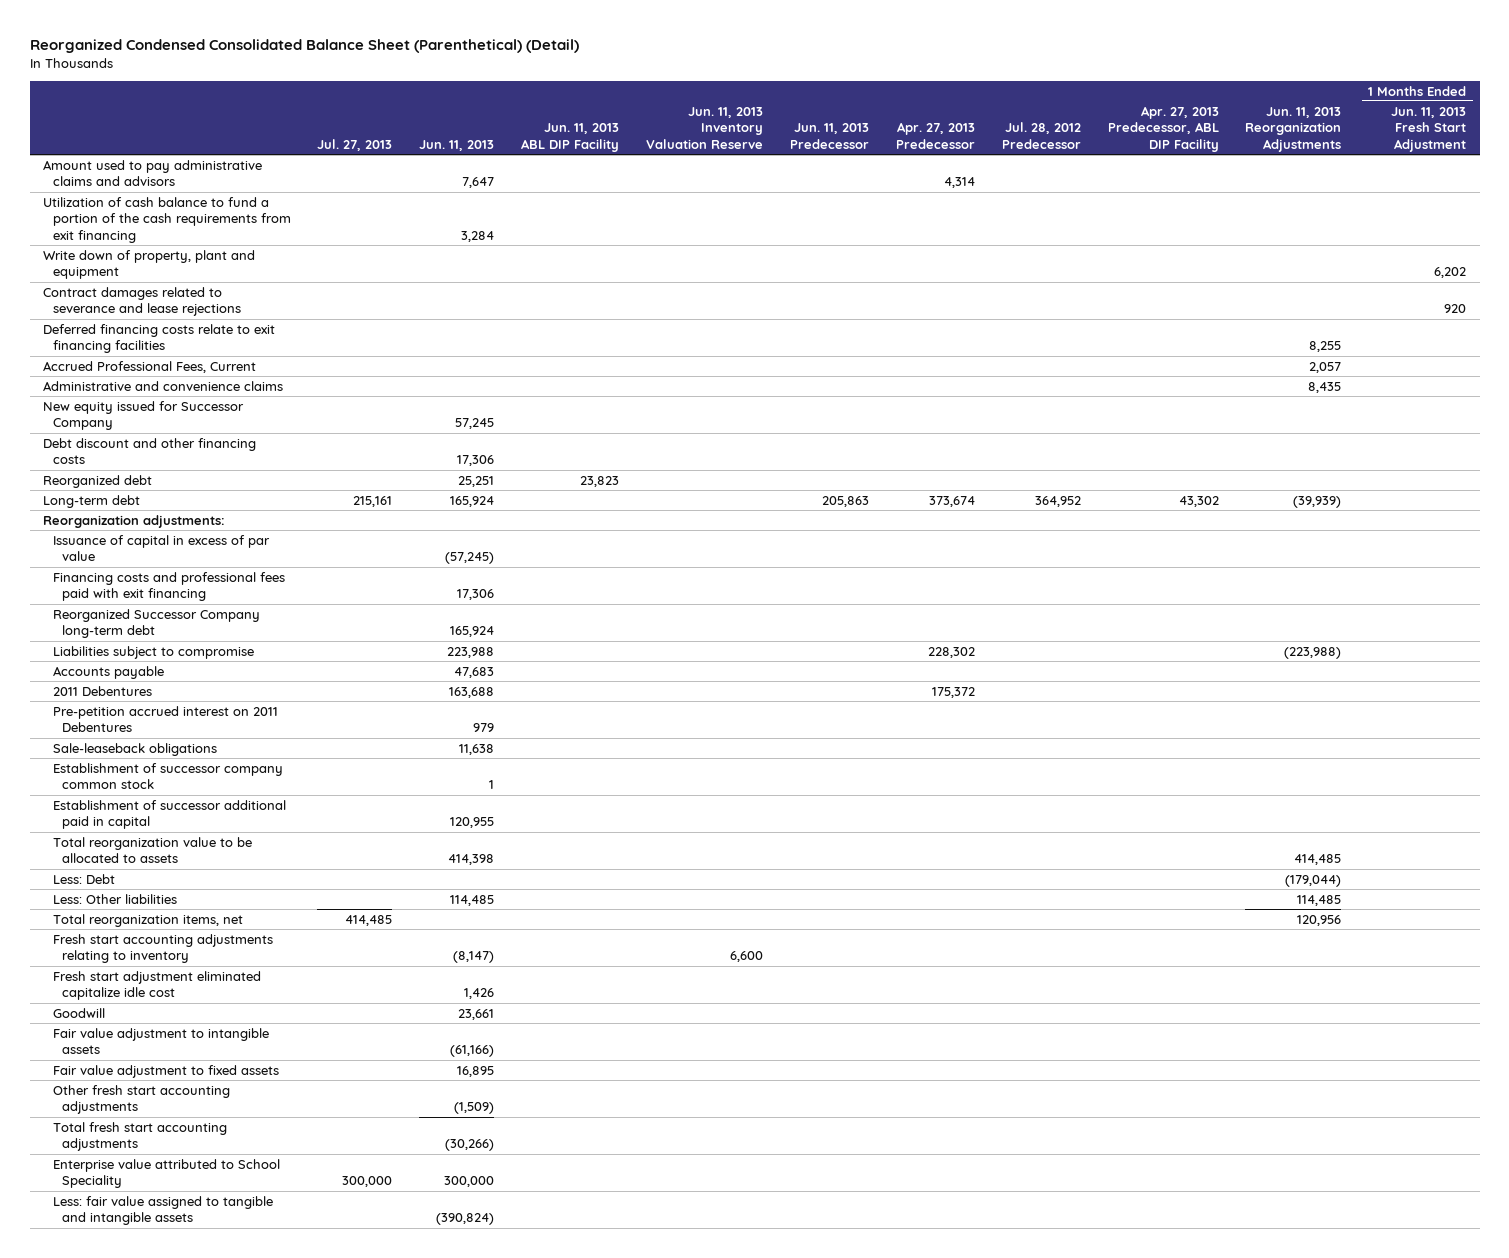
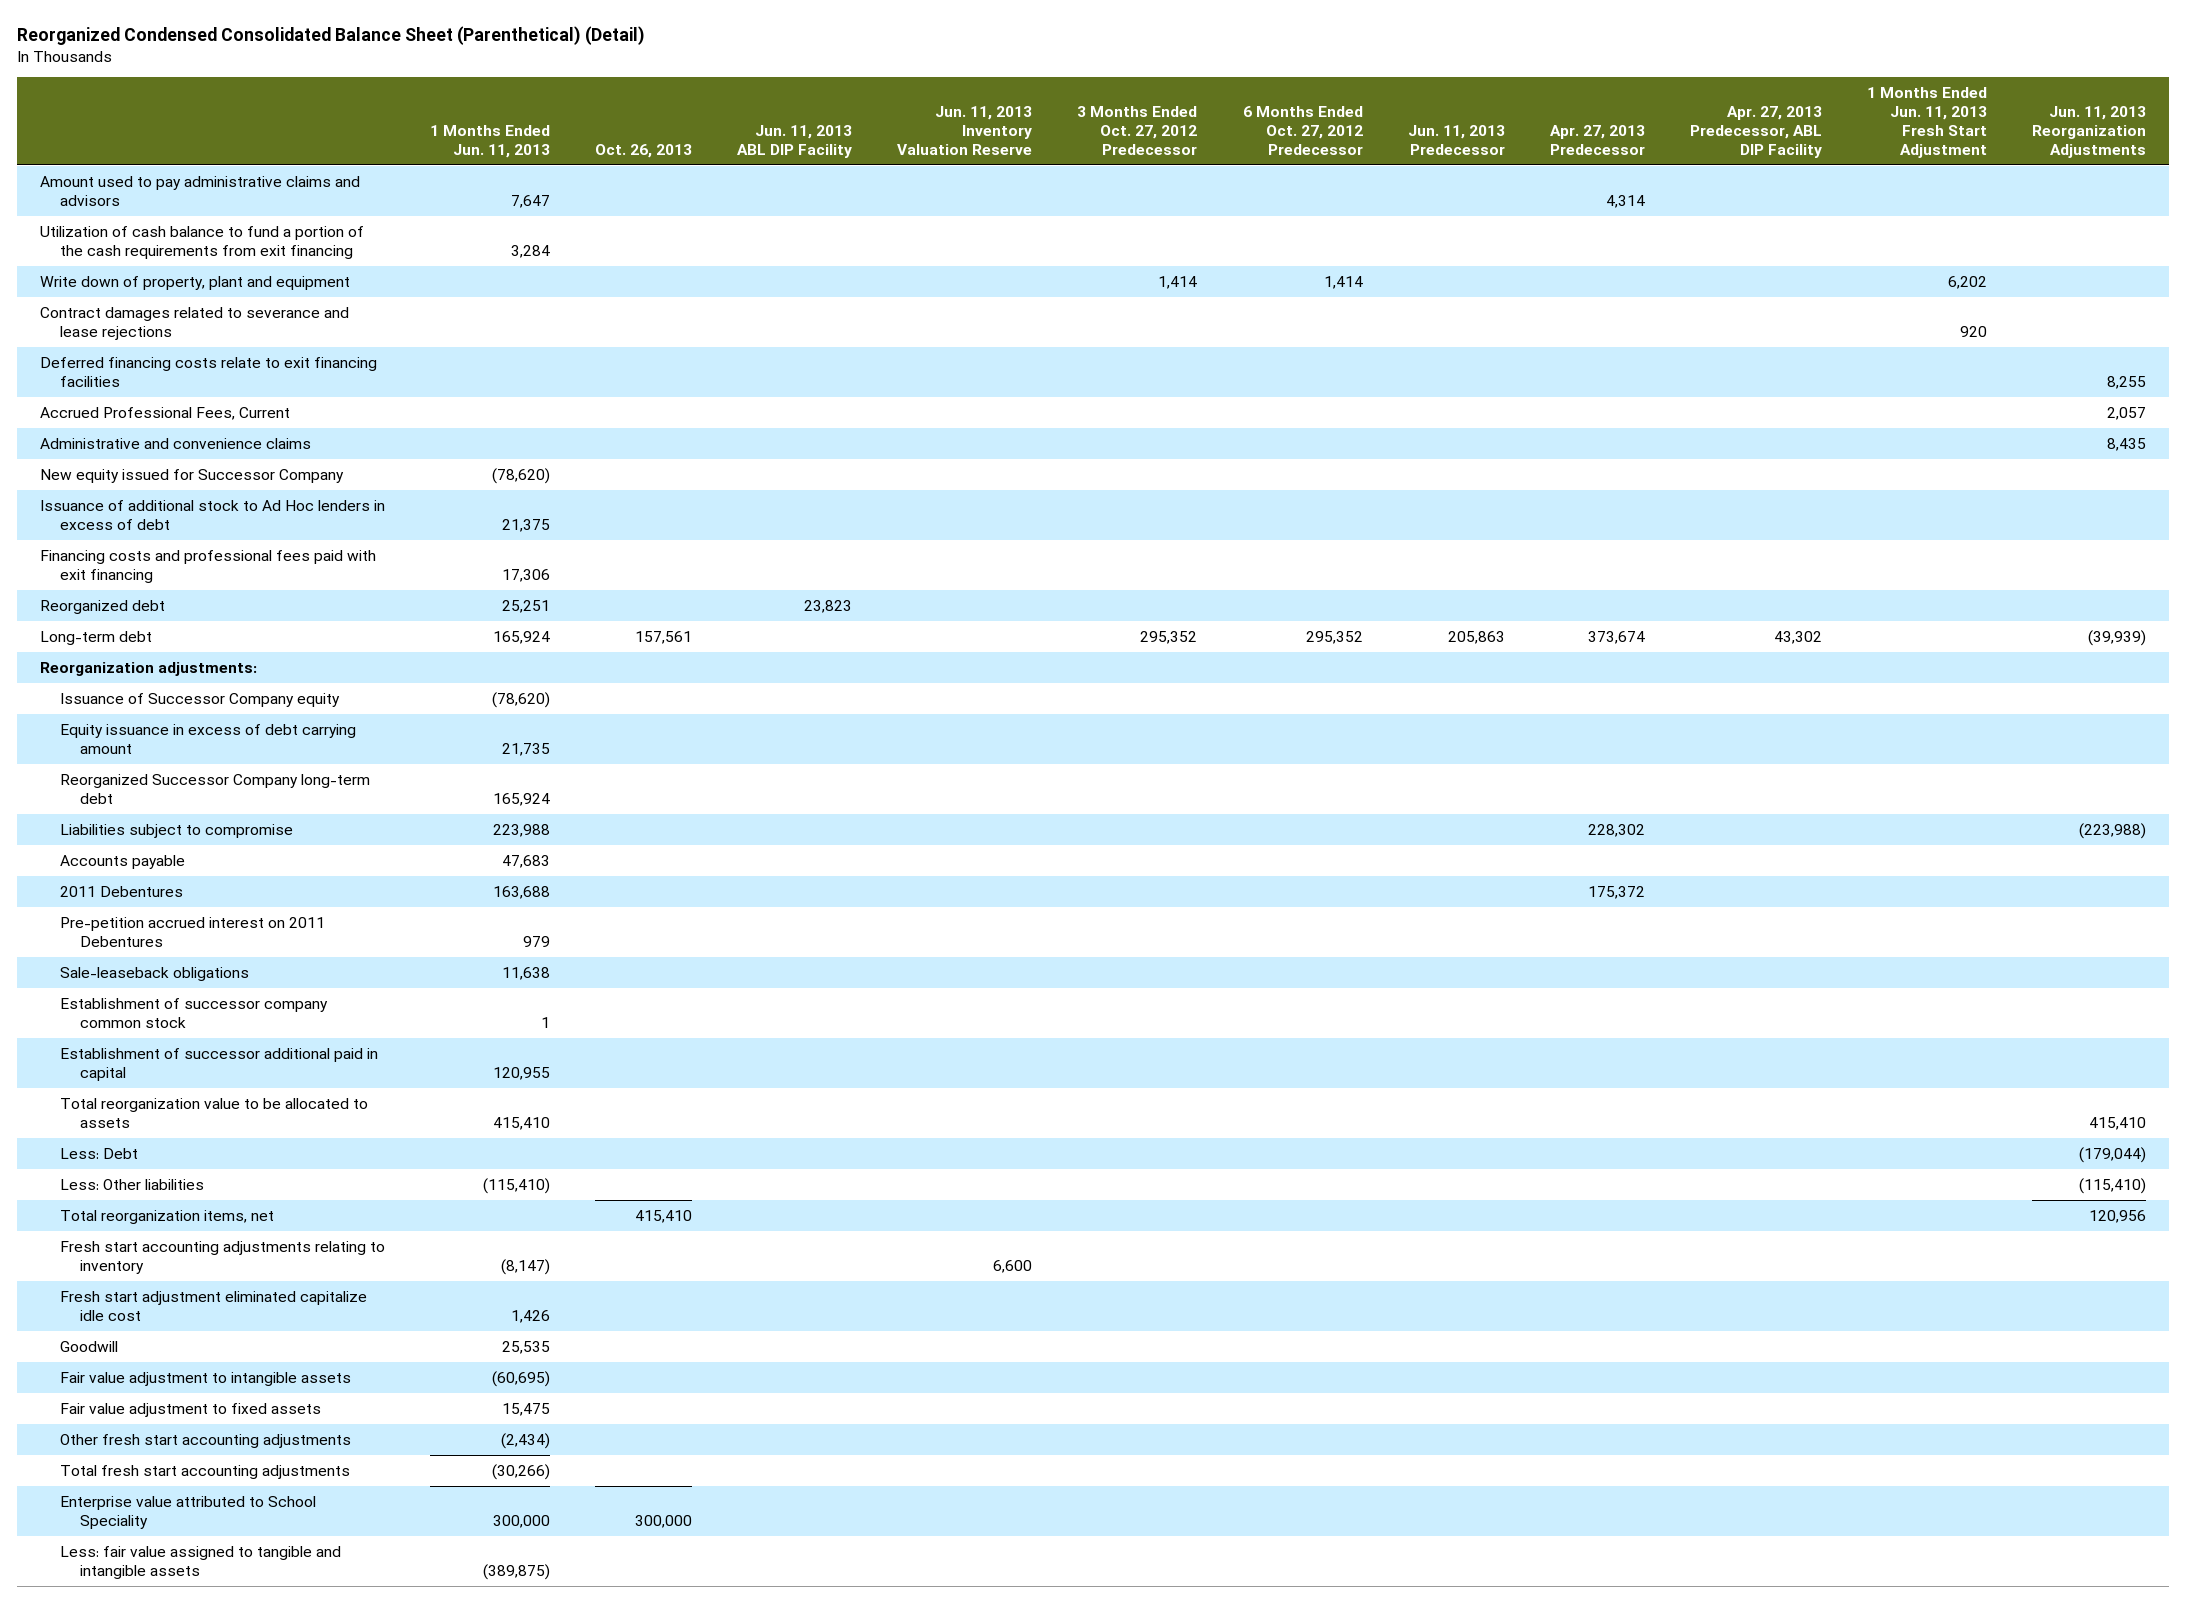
- | Jul. 27, 2013 | Jun. 11, 2013 | Jun. 11, 2013 ABL DIP Facility | Jun. 11, 2013 Inventory Valuation Reserve | Jun. 11, 2013 Predecessor | Apr. 27, 2013 Predecessor | Jul. 28, 2012 Predecessor | Apr. 27, 2013 Predecessor, ABL DIP Facility | Jun. 11, 2013 Reorganization Adjustments | 1 Months Ended Jun. 11, 2013 Fresh Start Adjustment
+ | 1 Months Ended Jun. 11, 2013 | Oct. 26, 2013 | Jun. 11, 2013 ABL DIP Facility | Jun. 11, 2013 Inventory Valuation Reserve | 3 Months Ended Oct. 27, 2012 Predecessor | 6 Months Ended Oct. 27, 2012 Predecessor | Jun. 11, 2013 Predecessor | Apr. 27, 2013 Predecessor | Apr. 27, 2013 Predecessor, ABL DIP Facility | 1 Months Ended Jun. 11, 2013 Fresh Start Adjustment | Jun. 11, 2013 Reorganization Adjustments
- Debt discount and other financing costs | | 17,306 | | | | | | | |
+ Issuance of additional stock to Ad Hoc lenders in excess of debt | 21,375 | | | | | | | | | |
moved up: Financing costs and professional fees paid with exit financing | 17,306 | | | | | | | | | |
- Issuance of capital in excess of par value | | (57,245) | | | | | | | |
+ Issuance of Successor Company equity | (78,620) | | | | | | | | | |
+ Equity issuance in excess of debt carrying amount | 21,735 | | | | | | | | | |
- Total reorganization value to be allocated to assets | | 414,398 | | | | | | | 414,485 |
+ Total reorganization value to be allocated to assets | 415,410 | | | | | | | | | | 415,410
- Less: Other liabilities | | 114,485 | | | | | | | 114,485 |
+ Less: Other liabilities | (115,410) | | | | | | | | | | (115,410)

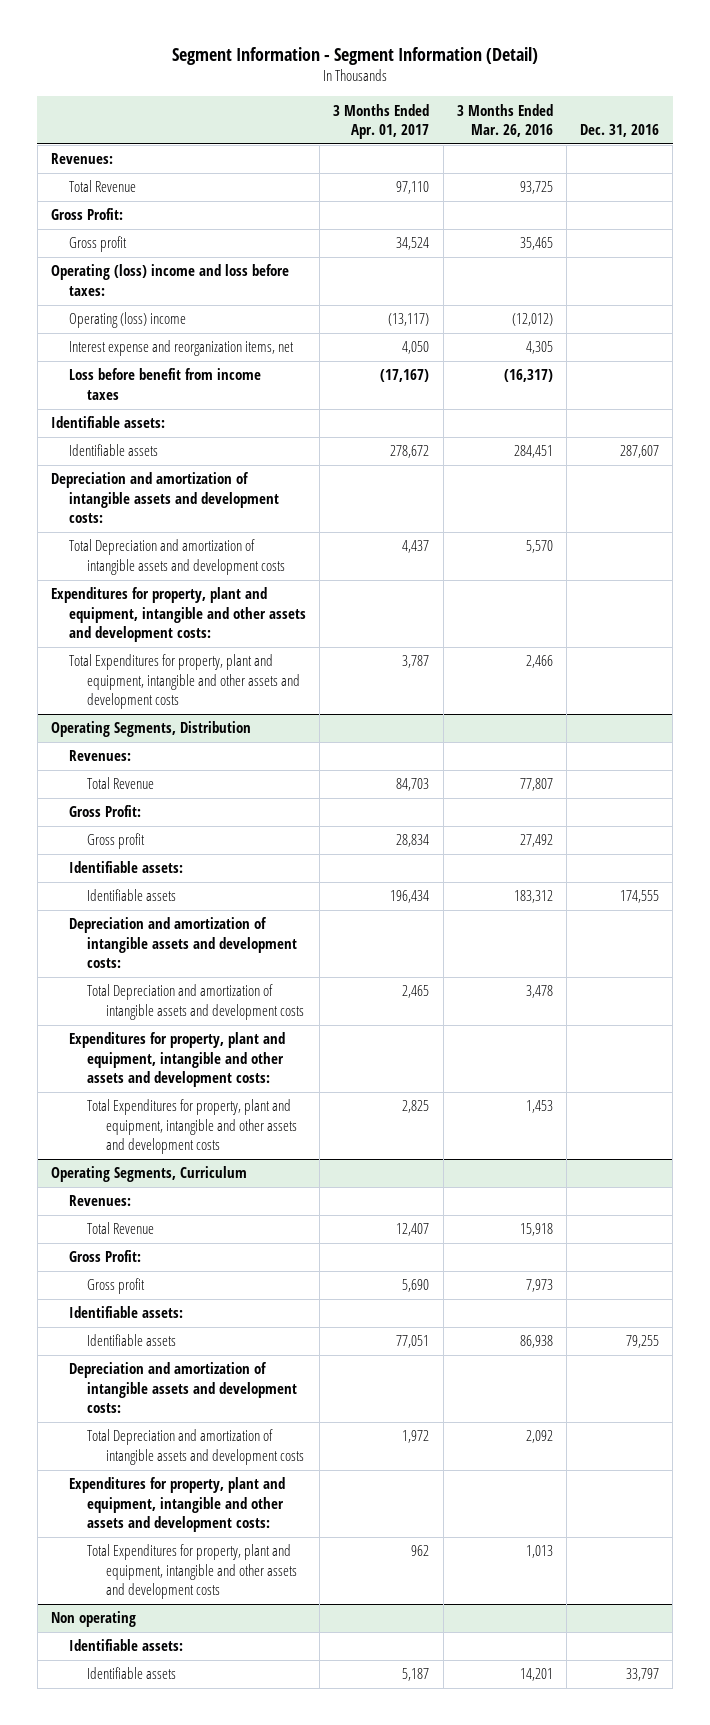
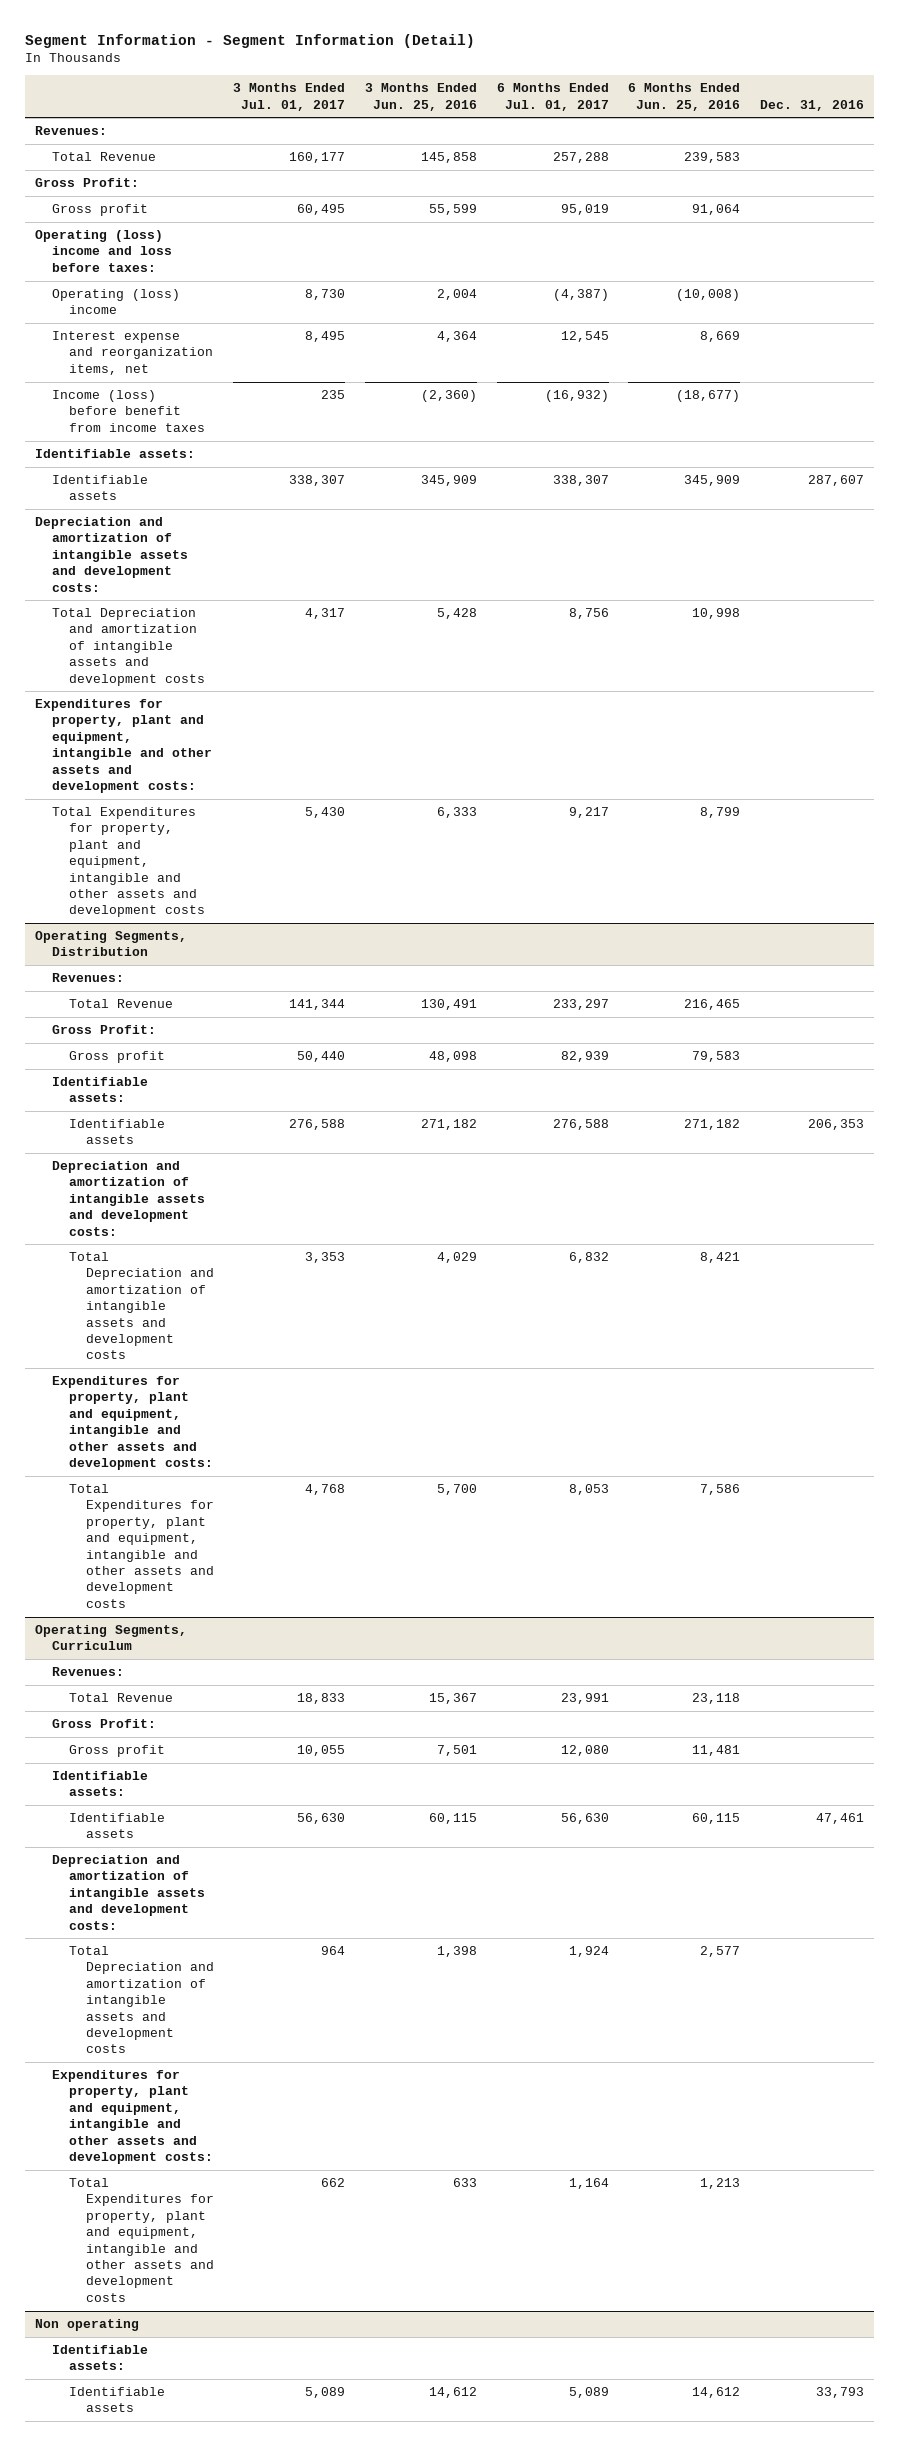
- | 3 Months Ended Apr. 01, 2017 | 3 Months Ended Mar. 26, 2016 | Dec. 31, 2016
+ | 3 Months Ended Jul. 01, 2017 | 3 Months Ended Jun. 25, 2016 | 6 Months Ended Jul. 01, 2017 | 6 Months Ended Jun. 25, 2016 | Dec. 31, 2016
- Loss before benefit from income taxes | (17,167) | (16,317) |
+ Income (loss) before benefit from income taxes | 235 | (2,360) | (16,932) | (18,677) |
@ Operating Segments, Distribution
- Identifiable assets | 196,434 | 183,312 | 174,555
+ Identifiable assets | 276,588 | 271,182 | 276,588 | 271,182 | 206,353
@ Operating Segments, Curriculum
- Identifiable assets | 77,051 | 86,938 | 79,255
+ Identifiable assets | 56,630 | 60,115 | 56,630 | 60,115 | 47,461
@ Non operating
- Identifiable assets | 5,187 | 14,201 | 33,797
+ Identifiable assets | 5,089 | 14,612 | 5,089 | 14,612 | 33,793

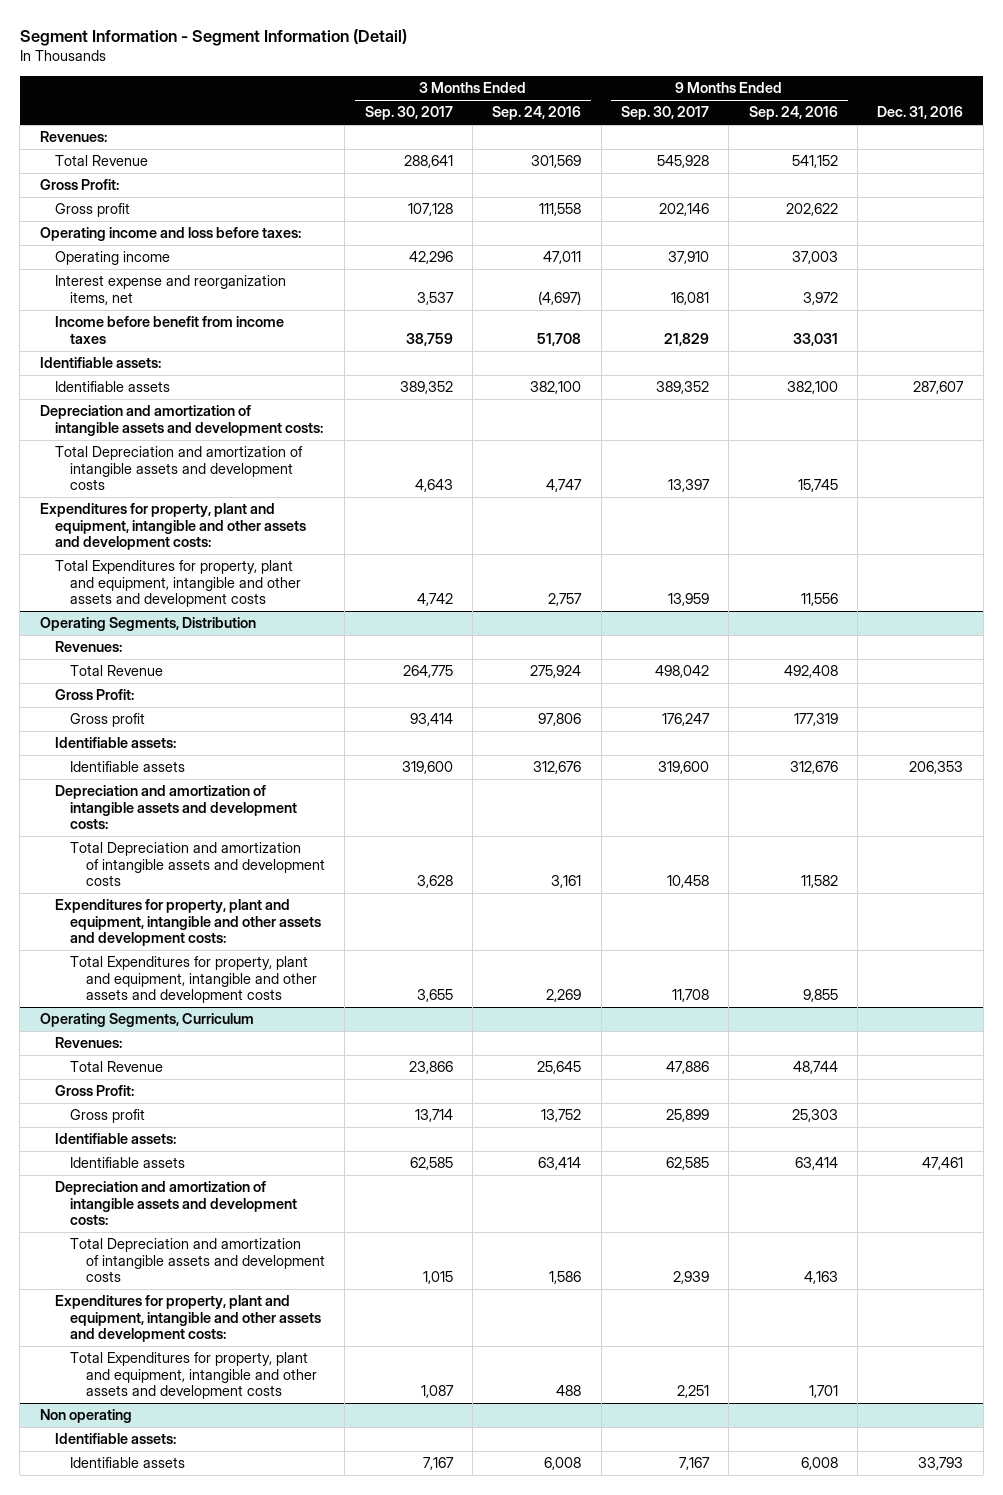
- | 3 Months Ended Jul. 01, 2017 | 3 Months Ended Jun. 25, 2016 | 6 Months Ended Jul. 01, 2017 | 6 Months Ended Jun. 25, 2016 | Dec. 31, 2016
+ | 3 Months Ended Sep. 30, 2017 | 3 Months Ended Sep. 24, 2016 | 9 Months Ended Sep. 30, 2017 | 9 Months Ended Sep. 24, 2016 | Dec. 31, 2016
- Operating (loss) income and loss before taxes:
- Operating (loss) income | 8,730 | 2,004 | (4,387) | (10,008) |
+ Operating income and loss before taxes:
+ Operating income | 42,296 | 47,011 | 37,910 | 37,003 |
- Income (loss) before benefit from income taxes | 235 | (2,360) | (16,932) | (18,677) |
+ Income before benefit from income taxes | 38,759 | 51,708 | 21,829 | 33,031 |

